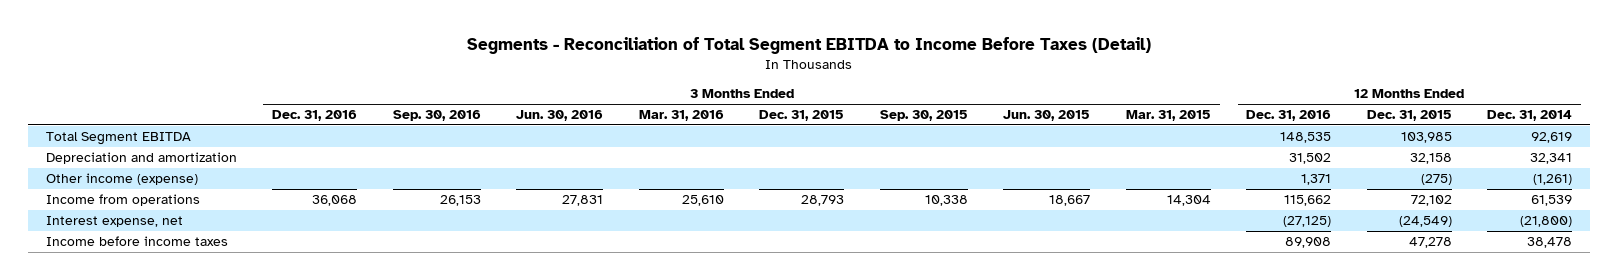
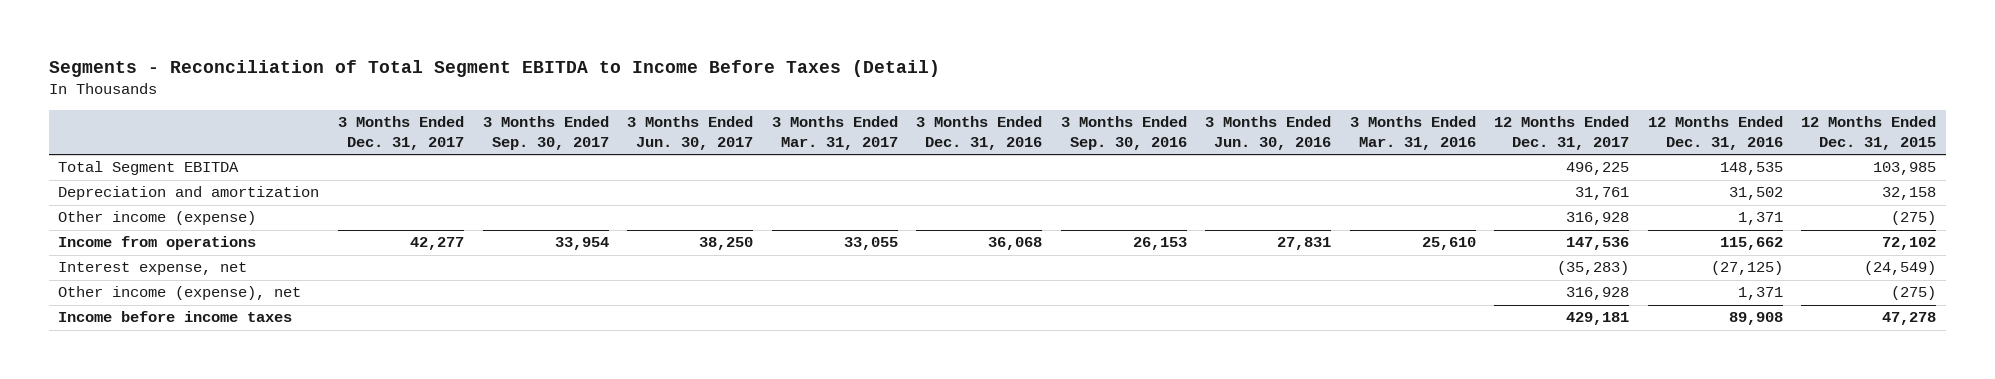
- | 3 Months Ended Dec. 31, 2016 | 3 Months Ended Sep. 30, 2016 | 3 Months Ended Jun. 30, 2016 | 3 Months Ended Mar. 31, 2016 | 3 Months Ended Dec. 31, 2015 | 3 Months Ended Sep. 30, 2015 | 3 Months Ended Jun. 30, 2015 | 3 Months Ended Mar. 31, 2015 | 12 Months Ended Dec. 31, 2016 | 12 Months Ended Dec. 31, 2015 | 12 Months Ended Dec. 31, 2014
+ | 3 Months Ended Dec. 31, 2017 | 3 Months Ended Sep. 30, 2017 | 3 Months Ended Jun. 30, 2017 | 3 Months Ended Mar. 31, 2017 | 3 Months Ended Dec. 31, 2016 | 3 Months Ended Sep. 30, 2016 | 3 Months Ended Jun. 30, 2016 | 3 Months Ended Mar. 31, 2016 | 12 Months Ended Dec. 31, 2017 | 12 Months Ended Dec. 31, 2016 | 12 Months Ended Dec. 31, 2015
+ Other income (expense), net | | | | | | | | | 316,928 | 1,371 | (275)

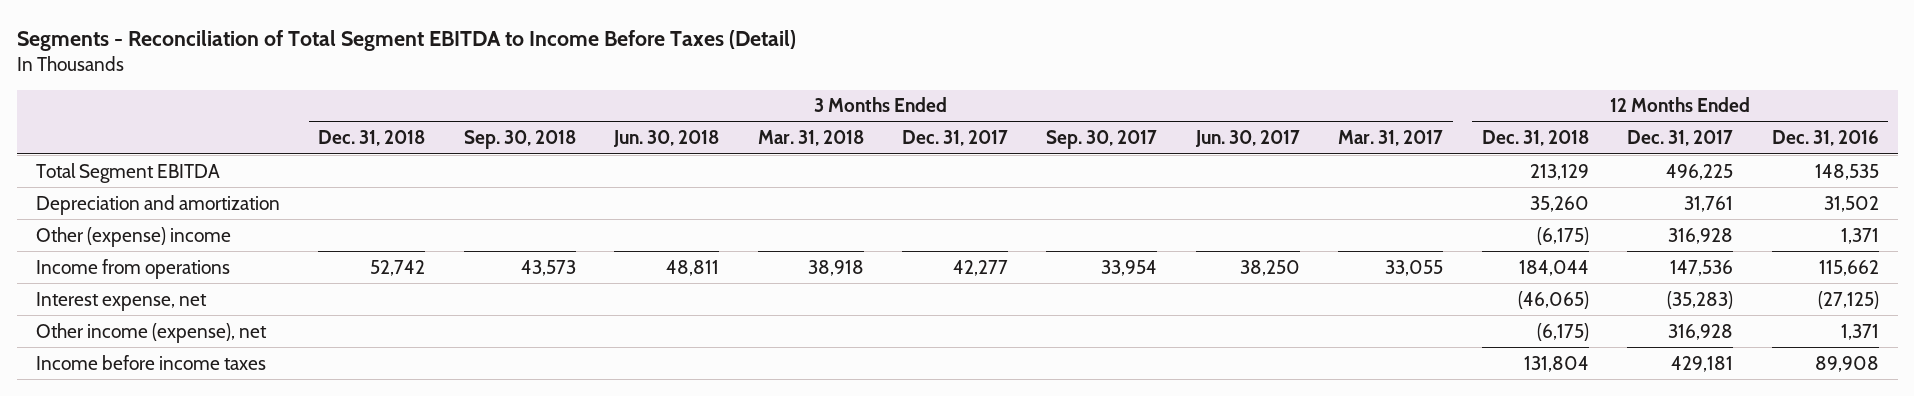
- | 3 Months Ended Dec. 31, 2017 | 3 Months Ended Sep. 30, 2017 | 3 Months Ended Jun. 30, 2017 | 3 Months Ended Mar. 31, 2017 | 3 Months Ended Dec. 31, 2016 | 3 Months Ended Sep. 30, 2016 | 3 Months Ended Jun. 30, 2016 | 3 Months Ended Mar. 31, 2016 | 12 Months Ended Dec. 31, 2017 | 12 Months Ended Dec. 31, 2016 | 12 Months Ended Dec. 31, 2015
+ | 3 Months Ended Dec. 31, 2018 | 3 Months Ended Sep. 30, 2018 | 3 Months Ended Jun. 30, 2018 | 3 Months Ended Mar. 31, 2018 | 3 Months Ended Dec. 31, 2017 | 3 Months Ended Sep. 30, 2017 | 3 Months Ended Jun. 30, 2017 | 3 Months Ended Mar. 31, 2017 | 12 Months Ended Dec. 31, 2018 | 12 Months Ended Dec. 31, 2017 | 12 Months Ended Dec. 31, 2016
- Other income (expense) | | | | | | | | | 316,928 | 1,371 | (275)
+ Other (expense) income | | | | | | | | | (6,175) | 316,928 | 1,371

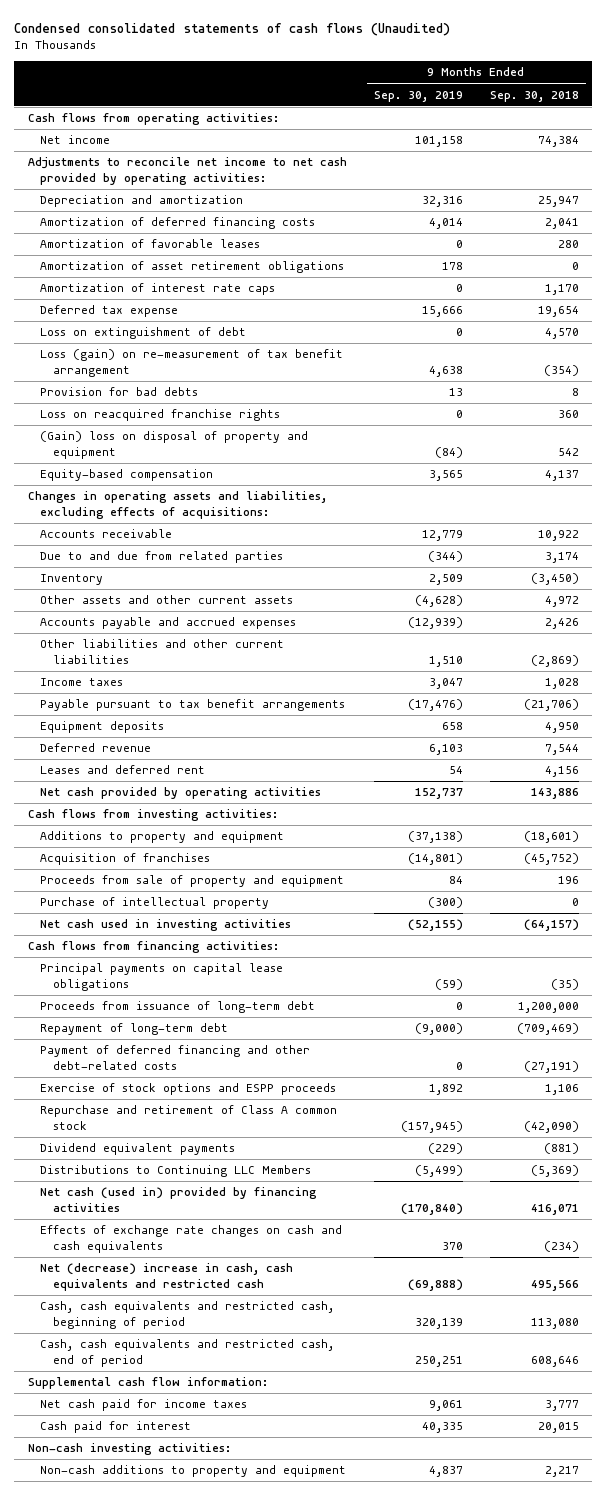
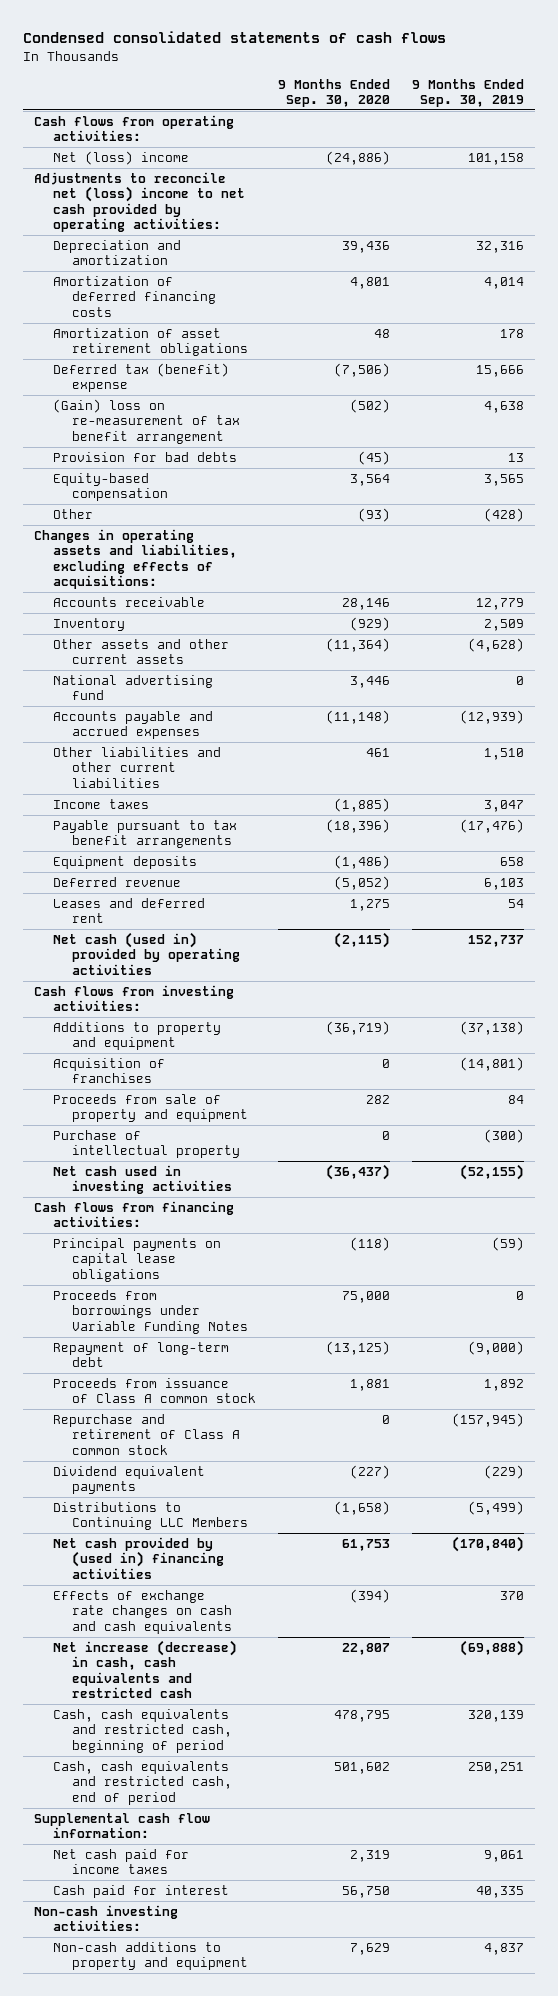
- Condensed consolidated statements of cash flows (Unaudited)
+ Condensed consolidated statements of cash flows
- | 9 Months Ended Sep. 30, 2019 | 9 Months Ended Sep. 30, 2018
+ | 9 Months Ended Sep. 30, 2020 | 9 Months Ended Sep. 30, 2019
- Net income | 101,158 | 74,384
- Adjustments to reconcile net income to net cash provided by operating activities:
+ Net (loss) income | (24,886) | 101,158
+ Adjustments to reconcile net (loss) income to net cash provided by operating activities:
- Amortization of favorable leases | 0 | 280
- Amortization of interest rate caps | 0 | 1,170
- Deferred tax expense | 15,666 | 19,654
- Loss on extinguishment of debt | 0 | 4,570
- Loss (gain) on re-measurement of tax benefit arrangement | 4,638 | (354)
+ Deferred tax (benefit) expense | (7,506) | 15,666
+ (Gain) loss on re-measurement of tax benefit arrangement | (502) | 4,638
- Loss on reacquired franchise rights | 0 | 360
- (Gain) loss on disposal of property and equipment | (84) | 542
+ Other | (93) | (428)
- Due to and due from related parties | (344) | 3,174
+ National advertising fund | 3,446 | 0
- Net cash provided by operating activities | 152,737 | 143,886
+ Net cash (used in) provided by operating activities | (2,115) | 152,737
- Proceeds from issuance of long-term debt | 0 | 1,200,000
+ Proceeds from borrowings under Variable Funding Notes | 75,000 | 0
- Payment of deferred financing and other debt-related costs | 0 | (27,191)
- Exercise of stock options and ESPP proceeds | 1,892 | 1,106
+ Proceeds from issuance of Class A common stock | 1,881 | 1,892
- Net cash (used in) provided by financing activities | (170,840) | 416,071
+ Net cash provided by (used in) financing activities | 61,753 | (170,840)
- Net (decrease) increase in cash, cash equivalents and restricted cash | (69,888) | 495,566
+ Net increase (decrease) in cash, cash equivalents and restricted cash | 22,807 | (69,888)

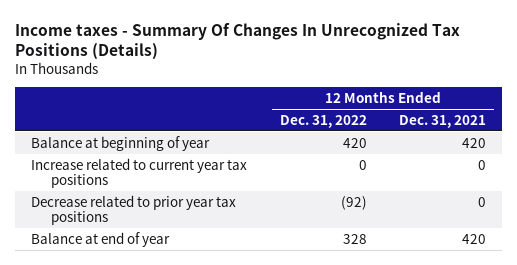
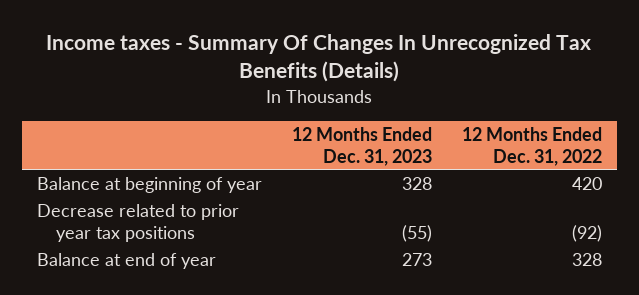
- Income taxes - Summary Of Changes In Unrecognized Tax Positions (Details)
+ Income taxes - Summary Of Changes In Unrecognized Tax Benefits (Details)
- | 12 Months Ended Dec. 31, 2022 | 12 Months Ended Dec. 31, 2021
+ | 12 Months Ended Dec. 31, 2023 | 12 Months Ended Dec. 31, 2022
- Increase related to current year tax positions | 0 | 0

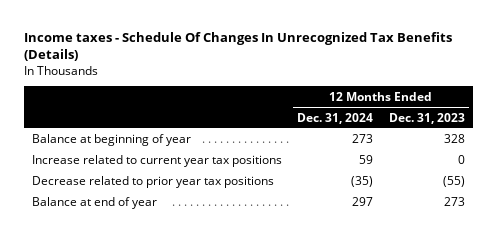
- Income taxes - Summary Of Changes In Unrecognized Tax Benefits (Details)
+ Income taxes - Schedule Of Changes In Unrecognized Tax Benefits (Details)
- | 12 Months Ended Dec. 31, 2023 | 12 Months Ended Dec. 31, 2022
+ | 12 Months Ended Dec. 31, 2024 | 12 Months Ended Dec. 31, 2023
+ Increase related to current year tax positions | 59 | 0

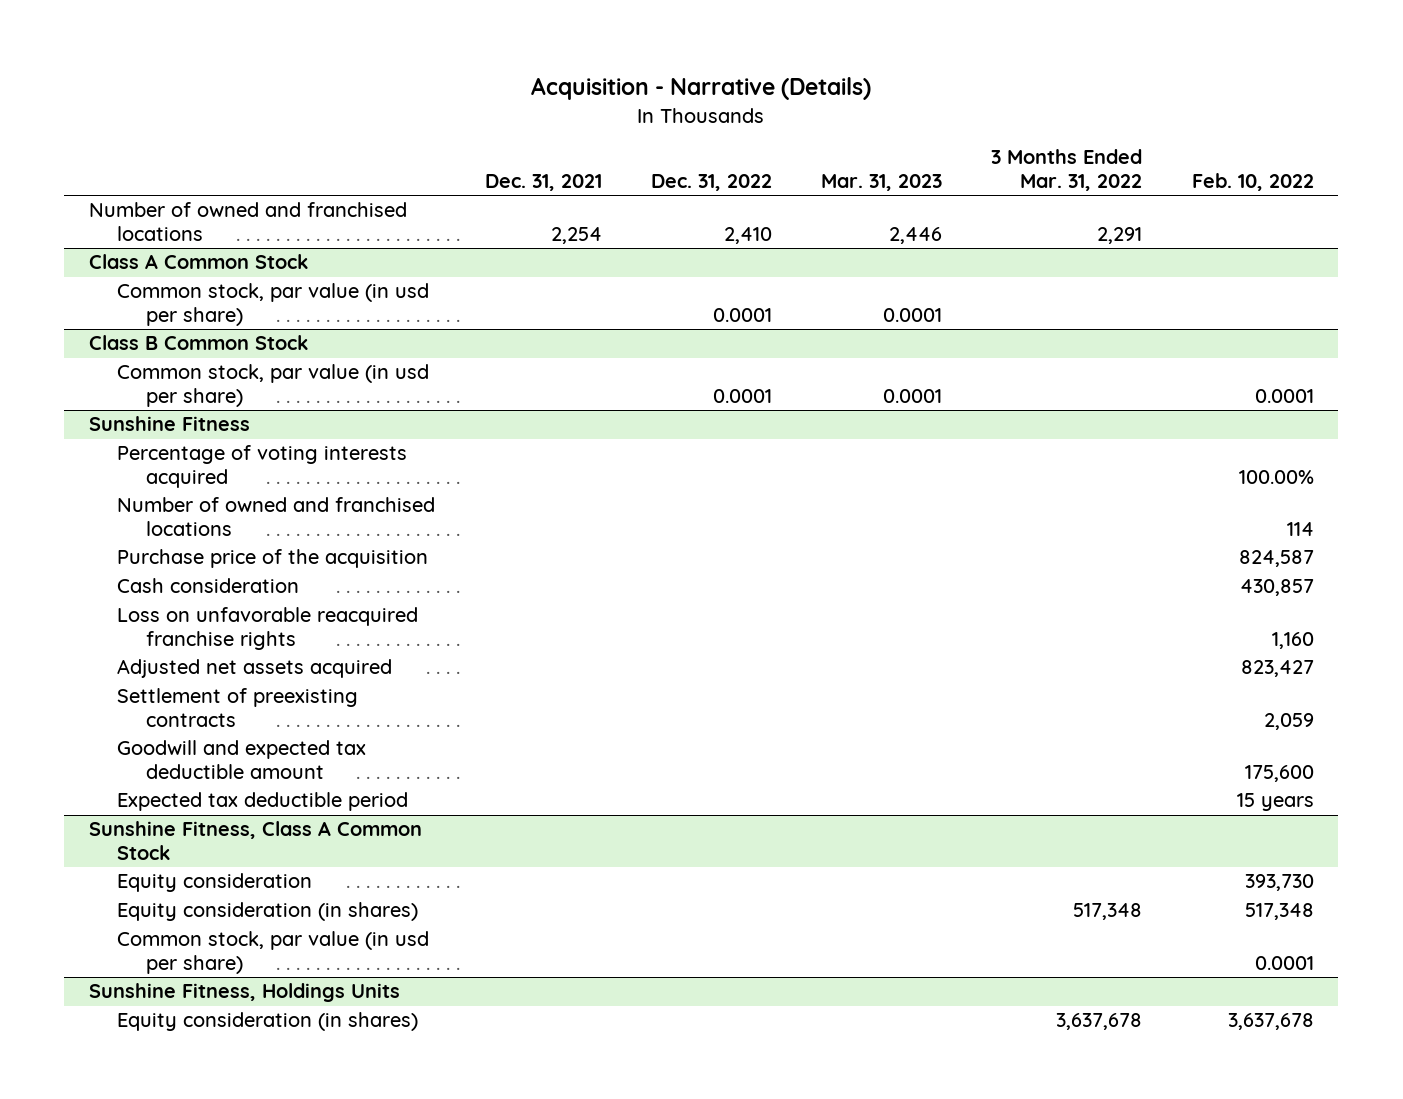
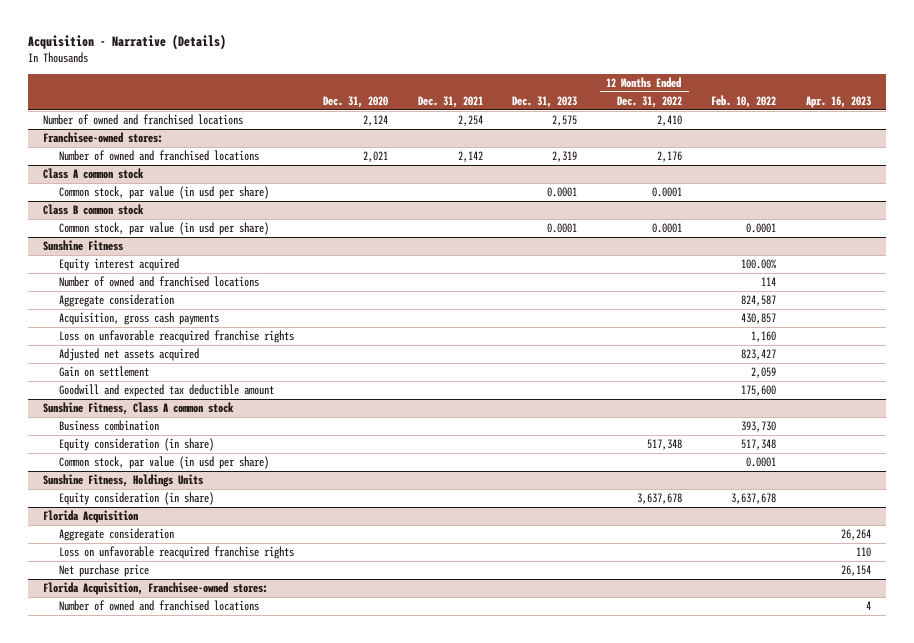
- | Dec. 31, 2021 | Dec. 31, 2022 | Mar. 31, 2023 | 3 Months Ended Mar. 31, 2022 | Feb. 10, 2022
+ | Dec. 31, 2020 | Dec. 31, 2021 | Dec. 31, 2023 | 12 Months Ended Dec. 31, 2022 | Feb. 10, 2022 | Apr. 16, 2023
- Class A Common Stock
+ Franchisee-owned stores:
+ Number of owned and franchised locations | 2,021 | 2,142 | 2,319 | 2,176 | |
+ Class A common stock
- Class B Common Stock
+ Class B common stock
@ Sunshine Fitness
- Percentage of voting interests acquired | | | | | 100.00%
+ Equity interest acquired | | | | | 100.00% |
- Purchase price of the acquisition | | | | | 824,587
- Cash consideration | | | | | 430,857
+ Aggregate consideration | | | | | 824,587 |
+ Acquisition, gross cash payments | | | | | 430,857 |
- Settlement of preexisting contracts | | | | | 2,059
+ Gain on settlement | | | | | 2,059 |
- Expected tax deductible period | | | | | 15 years
- Sunshine Fitness, Class A Common Stock
- Equity consideration | | | | | 393,730
- Equity consideration (in shares) | | | | 517,348 | 517,348
+ Sunshine Fitness, Class A common stock
+ Business combination | | | | | 393,730 |
+ Equity consideration (in share) | | | | 517,348 | 517,348 |
@ Sunshine Fitness, Holdings Units
- Equity consideration (in shares) | | | | 3,637,678 | 3,637,678
+ Equity consideration (in share) | | | | 3,637,678 | 3,637,678 |
+ Florida Acquisition
+ Aggregate consideration | | | | | | 26,264
+ Loss on unfavorable reacquired franchise rights | | | | | | 110
+ Net purchase price | | | | | | 26,154
+ Florida Acquisition, Franchisee-owned stores:
+ Number of owned and franchised locations | | | | | | 4

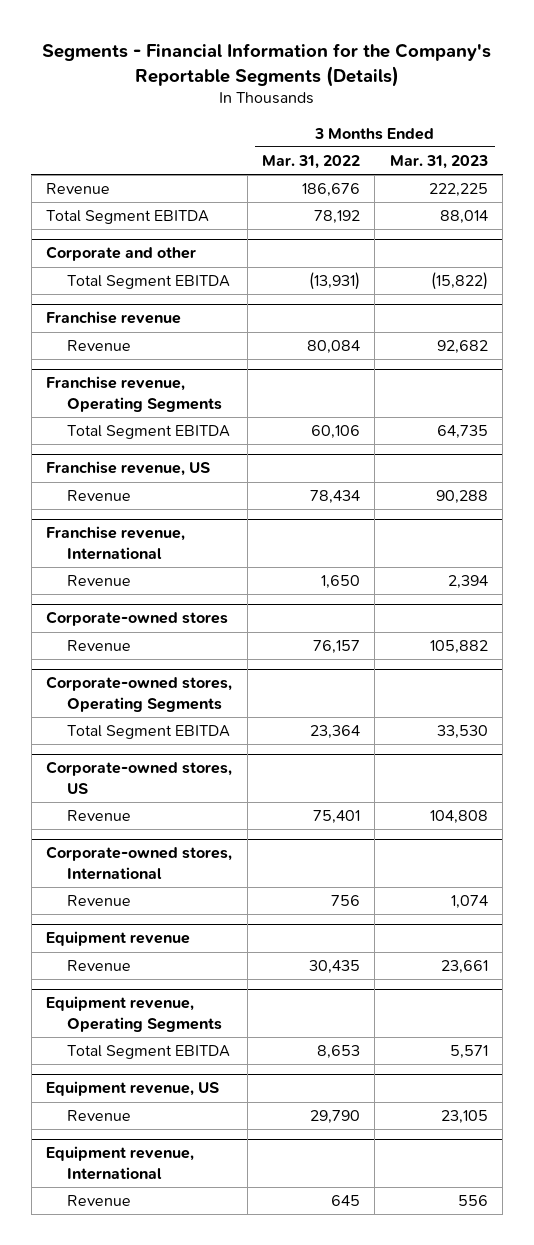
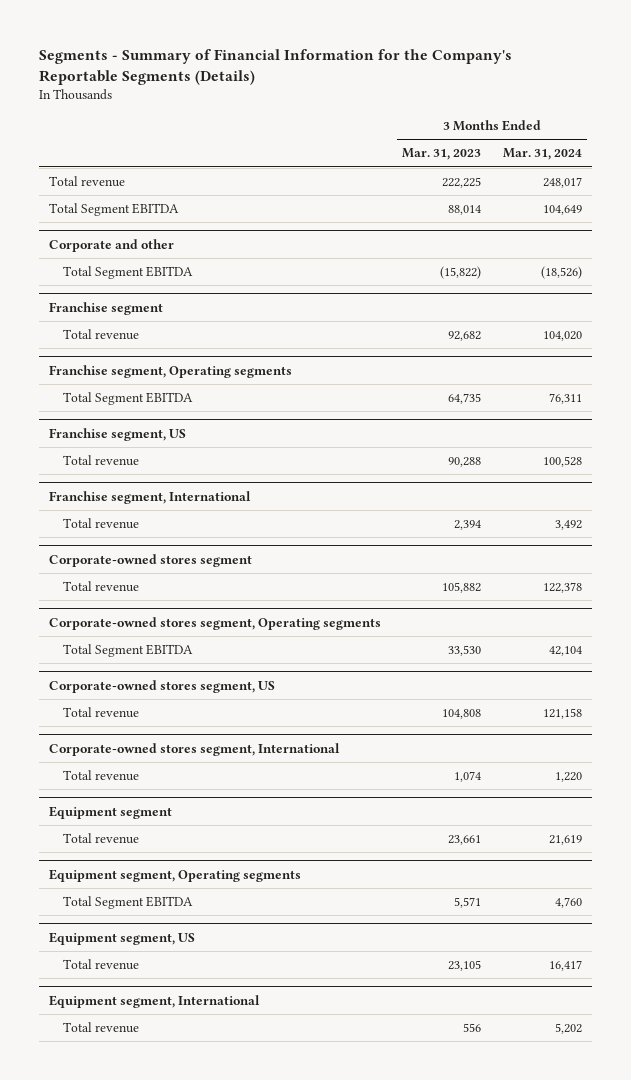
- Segments - Financial Information for the Company's Reportable Segments (Details)
+ Segments - Summary of Financial Information for the Company's Reportable Segments (Details)
- | 3 Months Ended Mar. 31, 2022 | 3 Months Ended Mar. 31, 2023
+ | 3 Months Ended Mar. 31, 2023 | 3 Months Ended Mar. 31, 2024
- Revenue | 186,676 | 222,225
+ Total revenue | 222,225 | 248,017
- Franchise revenue
- Revenue | 80,084 | 92,682
- Franchise revenue, Operating Segments
+ Franchise segment
+ Total revenue | 92,682 | 104,020
+ Franchise segment, Operating segments
- Franchise revenue, US
- Revenue | 78,434 | 90,288
- Franchise revenue, International
- Revenue | 1,650 | 2,394
- Corporate-owned stores
- Revenue | 76,157 | 105,882
- Corporate-owned stores, Operating Segments
+ Franchise segment, US
+ Total revenue | 90,288 | 100,528
+ Franchise segment, International
+ Total revenue | 2,394 | 3,492
+ Corporate-owned stores segment
+ Total revenue | 105,882 | 122,378
+ Corporate-owned stores segment, Operating segments
- Corporate-owned stores, US
- Revenue | 75,401 | 104,808
- Corporate-owned stores, International
- Revenue | 756 | 1,074
- Equipment revenue
- Revenue | 30,435 | 23,661
- Equipment revenue, Operating Segments
+ Corporate-owned stores segment, US
+ Total revenue | 104,808 | 121,158
+ Corporate-owned stores segment, International
+ Total revenue | 1,074 | 1,220
+ Equipment segment
+ Total revenue | 23,661 | 21,619
+ Equipment segment, Operating segments
- Equipment revenue, US
- Revenue | 29,790 | 23,105
- Equipment revenue, International
- Revenue | 645 | 556
+ Equipment segment, US
+ Total revenue | 23,105 | 16,417
+ Equipment segment, International
+ Total revenue | 556 | 5,202

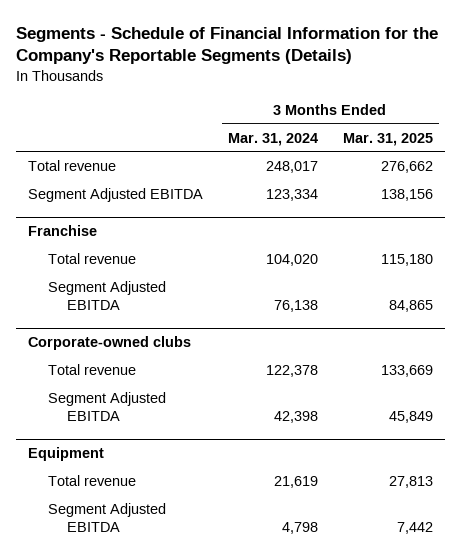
- Segments - Summary of Financial Information for the Company's Reportable Segments (Details)
+ Segments - Schedule of Financial Information for the Company's Reportable Segments (Details)
- | 3 Months Ended Mar. 31, 2023 | 3 Months Ended Mar. 31, 2024
+ | 3 Months Ended Mar. 31, 2024 | 3 Months Ended Mar. 31, 2025
- Total Segment EBITDA | 88,014 | 104,649
- Corporate and other
- Total Segment EBITDA | (15,822) | (18,526)
- Franchise segment
+ Segment Adjusted EBITDA | 123,334 | 138,156
+ Franchise
- Franchise segment, Operating segments
- Total Segment EBITDA | 64,735 | 76,311
- Franchise segment, US
- Total revenue | 90,288 | 100,528
- Franchise segment, International
- Total revenue | 2,394 | 3,492
- Corporate-owned stores segment
+ Segment Adjusted EBITDA | 76,138 | 84,865
+ Corporate-owned clubs
- Corporate-owned stores segment, Operating segments
- Total Segment EBITDA | 33,530 | 42,104
- Corporate-owned stores segment, US
- Total revenue | 104,808 | 121,158
- Corporate-owned stores segment, International
- Total revenue | 1,074 | 1,220
- Equipment segment
+ Segment Adjusted EBITDA | 42,398 | 45,849
+ Equipment
- Equipment segment, Operating segments
- Total Segment EBITDA | 5,571 | 4,760
- Equipment segment, US
- Total revenue | 23,105 | 16,417
- Equipment segment, International
- Total revenue | 556 | 5,202
+ Segment Adjusted EBITDA | 4,798 | 7,442

